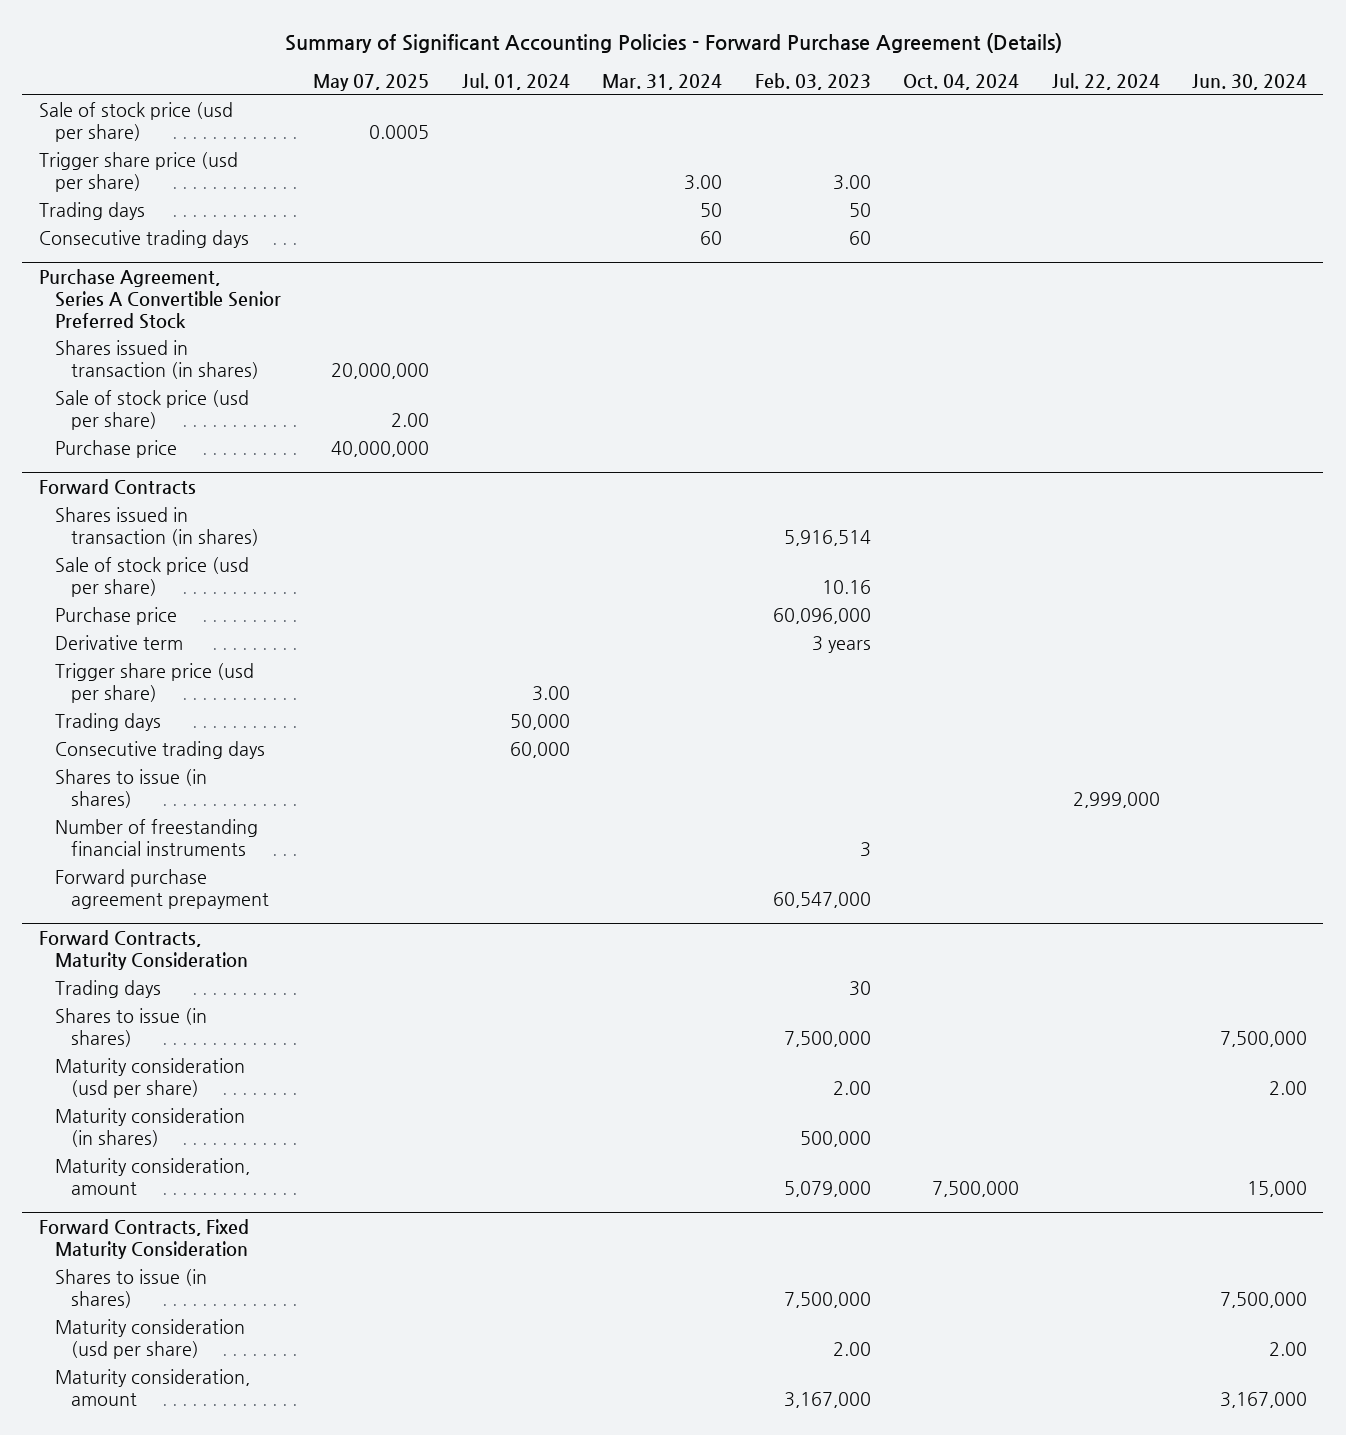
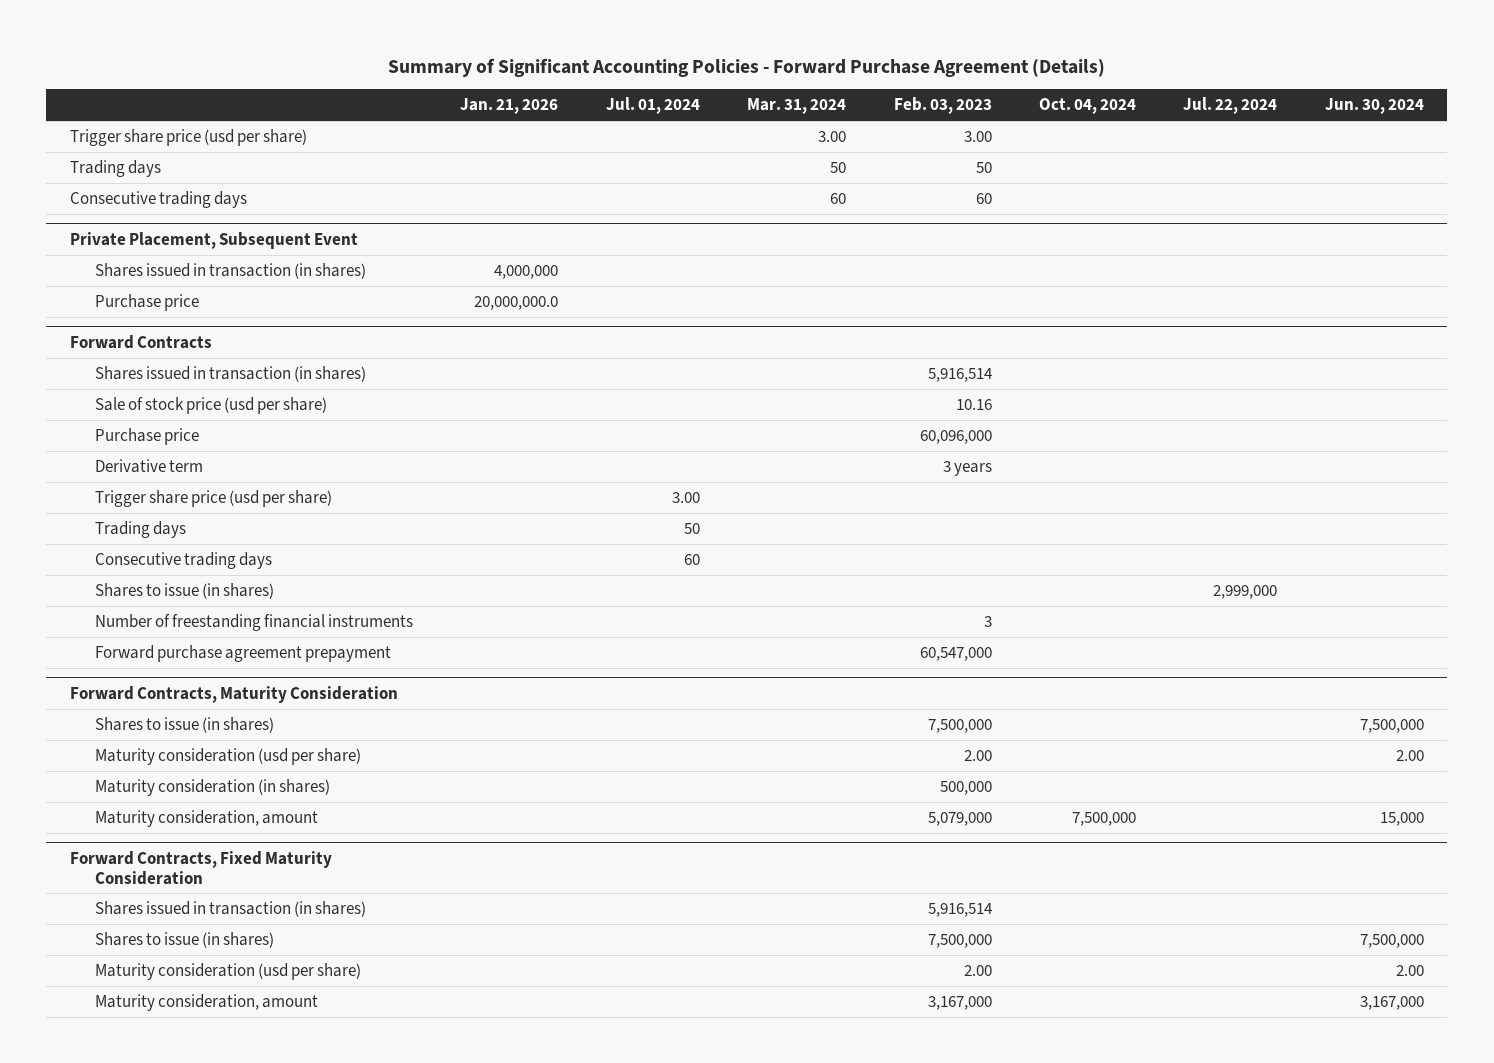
- | May 07, 2025 | Jul. 01, 2024 | Mar. 31, 2024 | Feb. 03, 2023 | Oct. 04, 2024 | Jul. 22, 2024 | Jun. 30, 2024
+ | Jan. 21, 2026 | Jul. 01, 2024 | Mar. 31, 2024 | Feb. 03, 2023 | Oct. 04, 2024 | Jul. 22, 2024 | Jun. 30, 2024
- Sale of stock price (usd per share) | 0.0005 | | | | | |
- Purchase Agreement, Series A Convertible Senior Preferred Stock
+ Private Placement, Subsequent Event
- Sale of stock price (usd per share) | 2.00 | | | | | |
@ Forward Contracts
- Trading days | | 50,000 | | | | |
- Consecutive trading days | | 60,000 | | | | |
+ Trading days | | 50 | | | | |
+ Consecutive trading days | | 60 | | | | |
@ Forward Contracts, Maturity Consideration
- Trading days | | | | 30 | | |
@ Forward Contracts, Fixed Maturity Consideration
+ Shares issued in transaction (in shares) | | | | 5,916,514 | | |

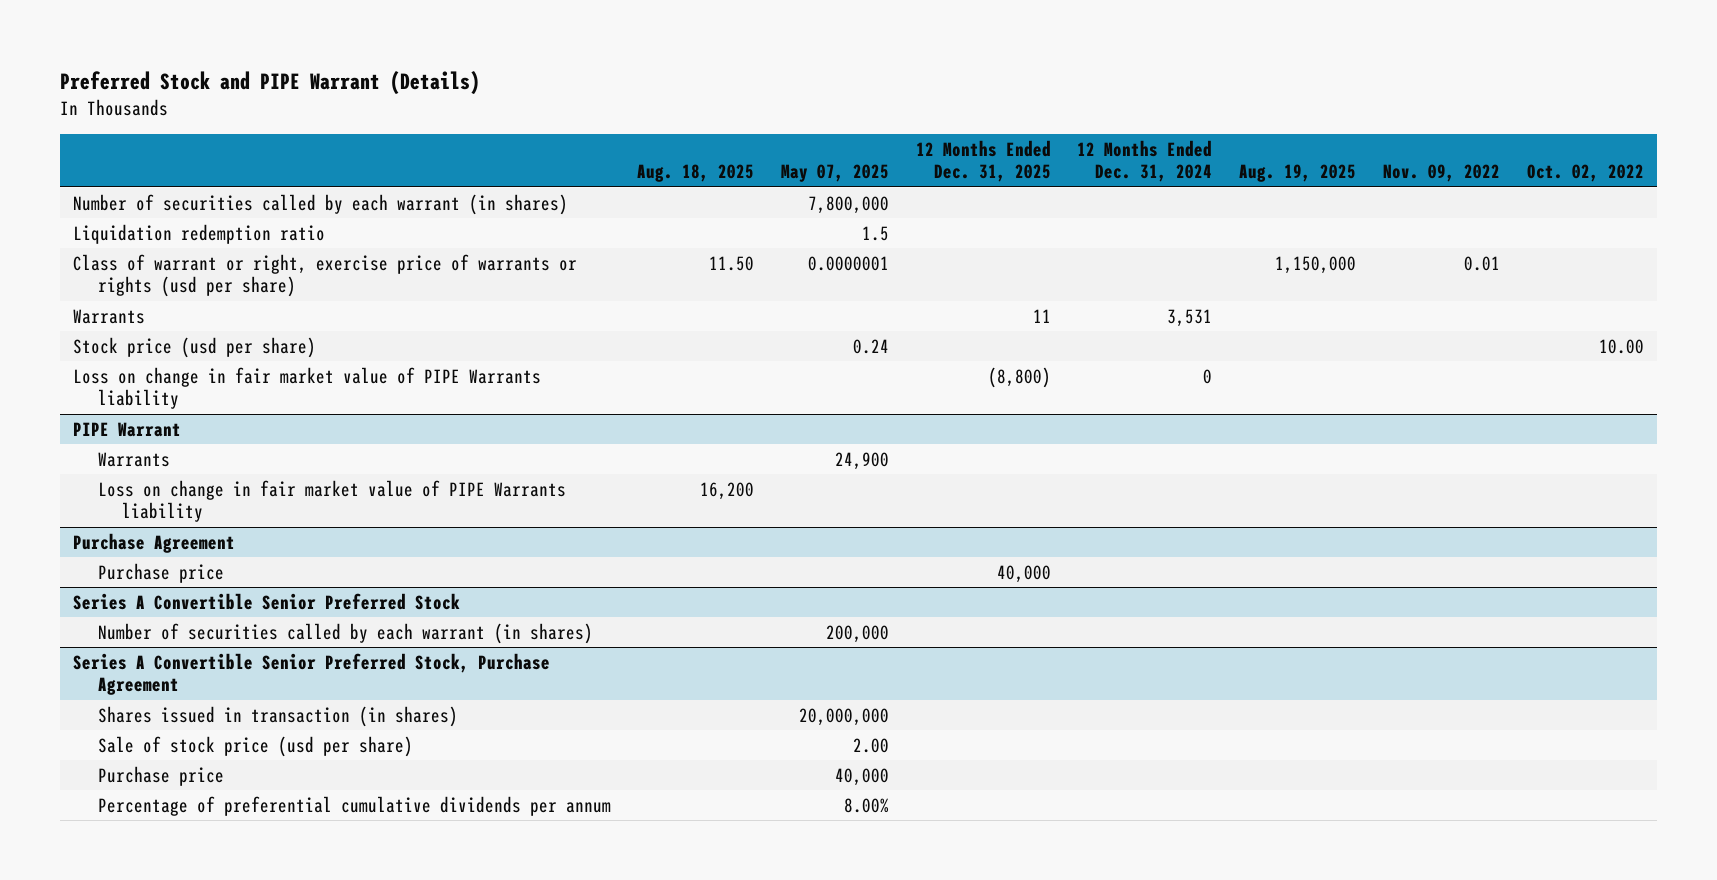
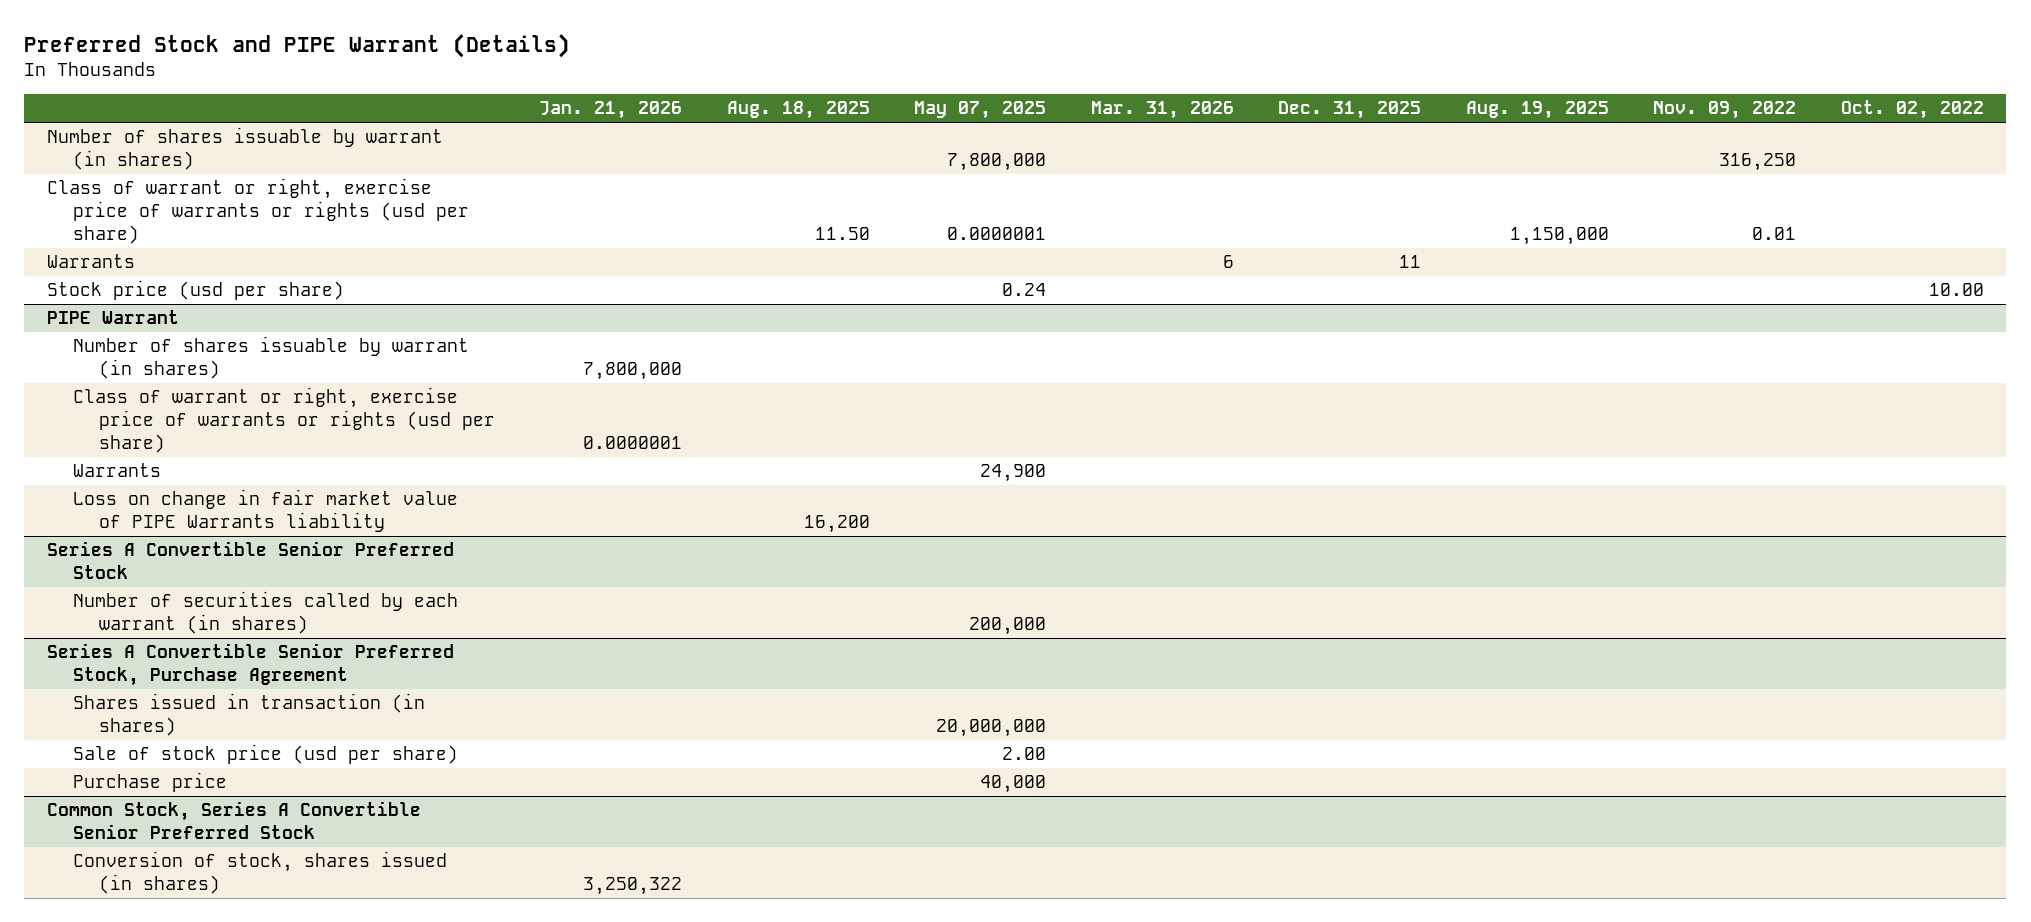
- | Aug. 18, 2025 | May 07, 2025 | 12 Months Ended Dec. 31, 2025 | 12 Months Ended Dec. 31, 2024 | Aug. 19, 2025 | Nov. 09, 2022 | Oct. 02, 2022
+ | Jan. 21, 2026 | Aug. 18, 2025 | May 07, 2025 | Mar. 31, 2026 | Dec. 31, 2025 | Aug. 19, 2025 | Nov. 09, 2022 | Oct. 02, 2022
- Number of securities called by each warrant (in shares) | | 7,800,000 | | | | |
- Liquidation redemption ratio | | 1.5 | | | | |
+ Number of shares issuable by warrant (in shares) | | | 7,800,000 | | | | 316,250 |
- Loss on change in fair market value of PIPE Warrants liability | | | (8,800) | 0 | | |
@ PIPE Warrant
+ Number of shares issuable by warrant (in shares) | 7,800,000 | | | | | | |
+ Class of warrant or right, exercise price of warrants or rights (usd per share) | 0.0000001 | | | | | | |
- Purchase Agreement
- Purchase price | | | 40,000 | | | |
@ Series A Convertible Senior Preferred Stock, Purchase Agreement
- Percentage of preferential cumulative dividends per annum | | 8.00% | | | | |
+ Common Stock, Series A Convertible Senior Preferred Stock
+ Conversion of stock, shares issued (in shares) | 3,250,322 | | | | | | |

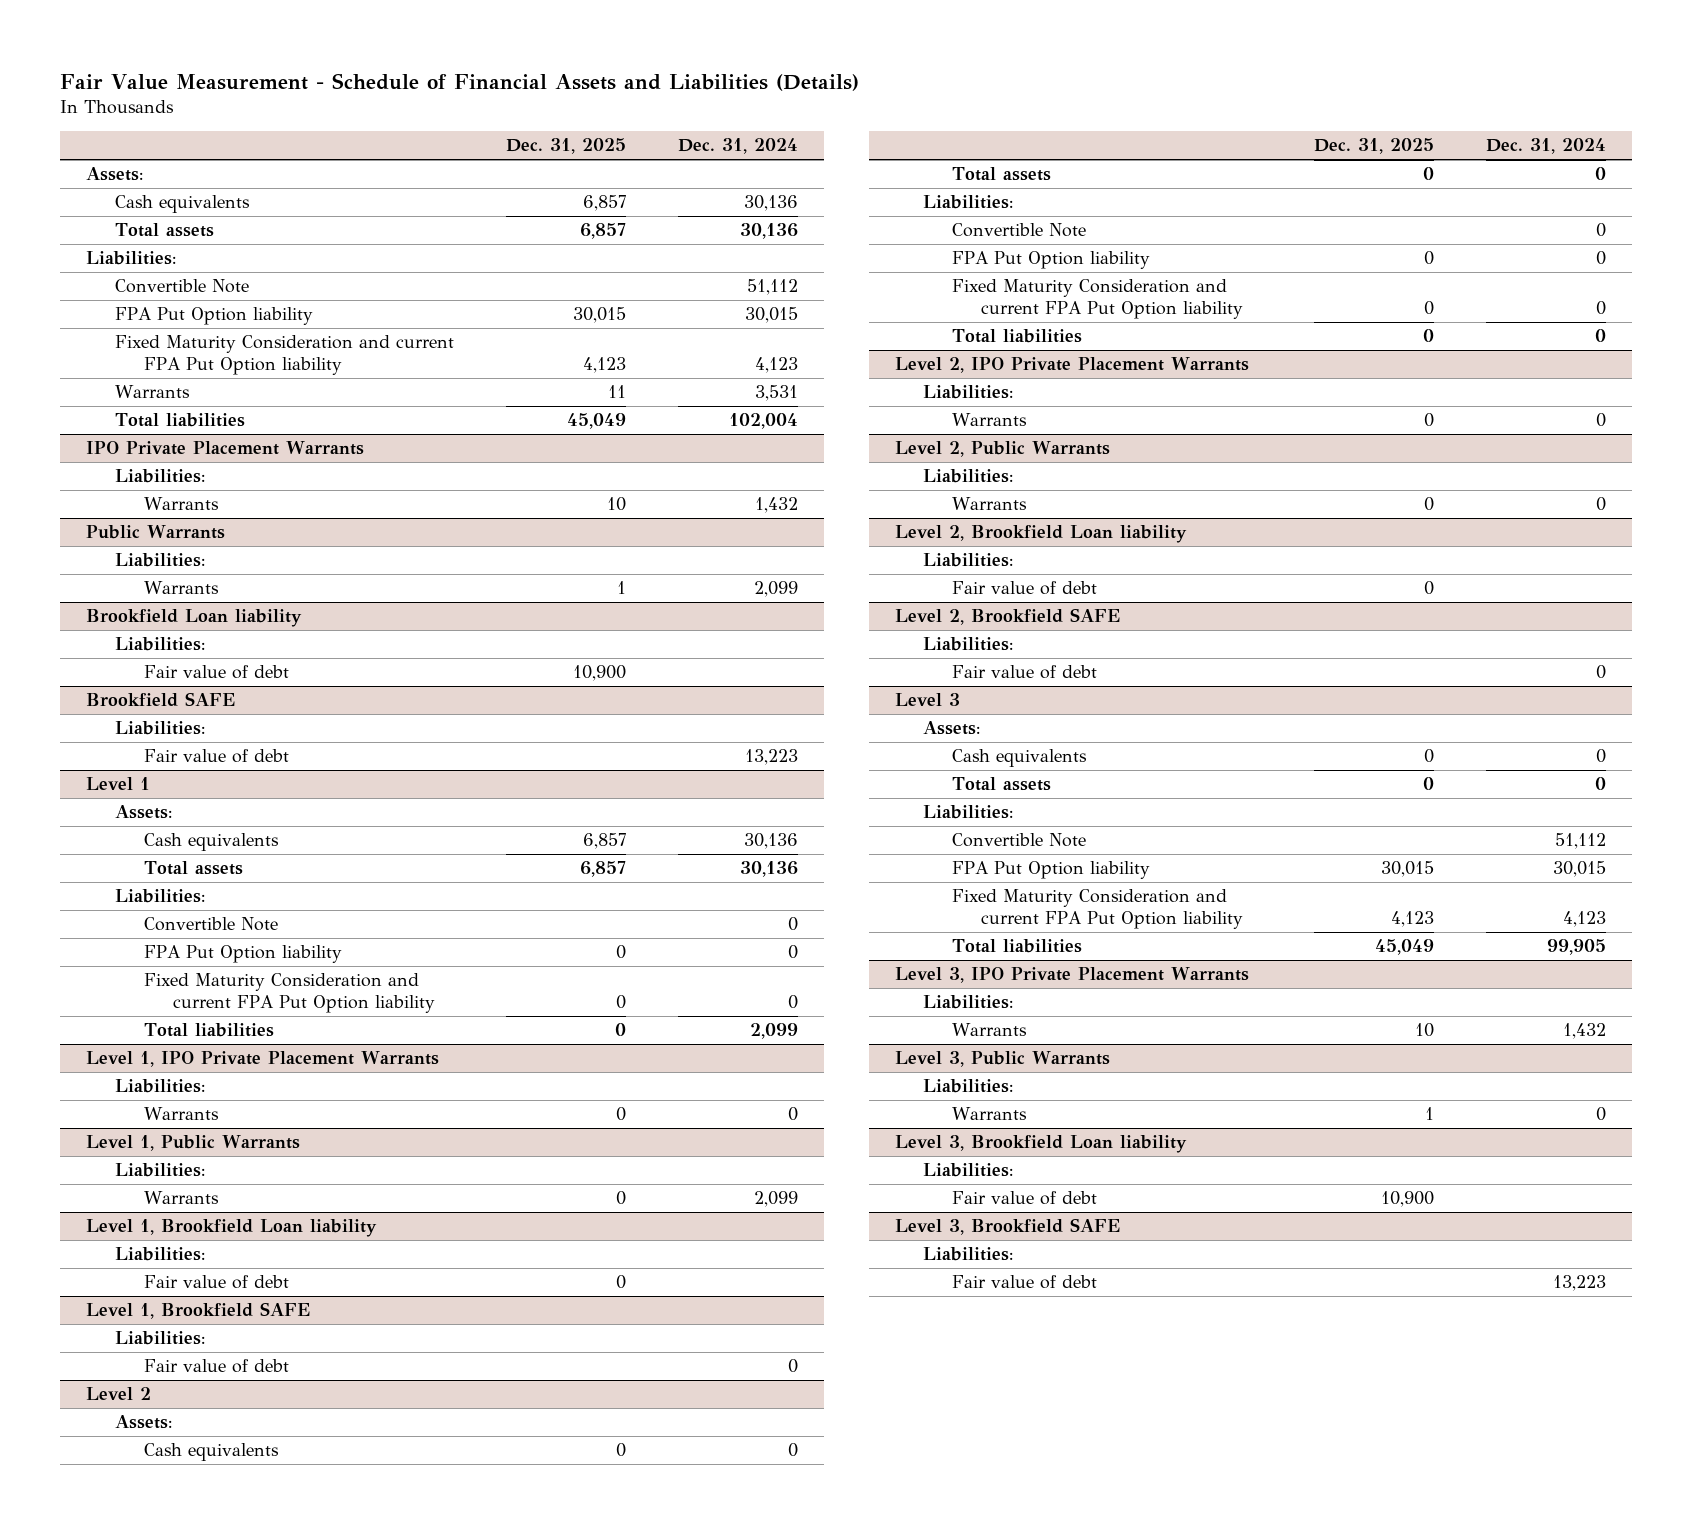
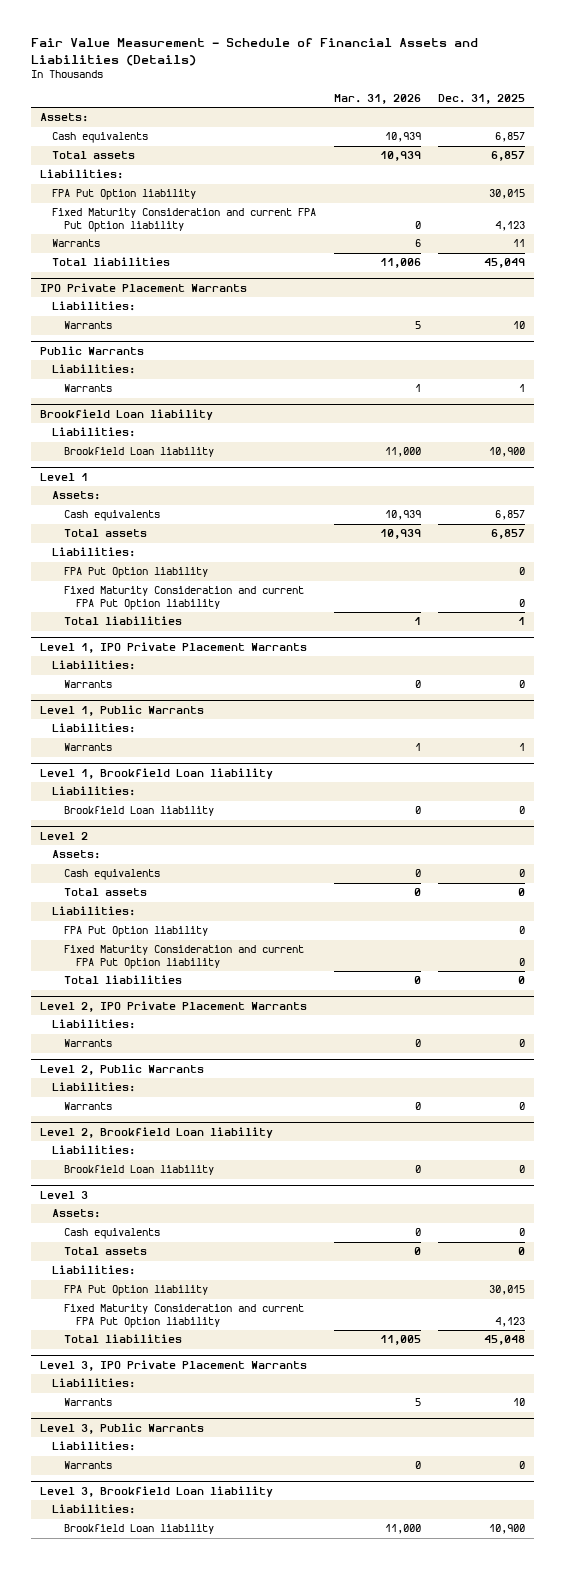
- | Dec. 31, 2025 | Dec. 31, 2024
+ | Mar. 31, 2026 | Dec. 31, 2025
- Convertible Note | | 51,112
@ Brookfield Loan liability
- Fair value of debt | 10,900 |
- Brookfield SAFE
- Liabilities:
- Fair value of debt | | 13,223
@ Brookfield Loan liability
+ Brookfield Loan liability | 11,000 | 10,900
@ Level 1
- Convertible Note | | 0
- Total liabilities | 0 | 2,099
+ Total liabilities | 1 | 1
@ Level 1, Public Warrants
- Warrants | 0 | 2,099
+ Warrants | 1 | 1
@ Level 1, Brookfield Loan liability
- Fair value of debt | 0 |
- Level 1, Brookfield SAFE
- Liabilities:
- Fair value of debt | | 0
@ Level 1, Brookfield Loan liability
+ Brookfield Loan liability | 0 | 0
@ Level 2
- Convertible Note | | 0
@ Level 2, Brookfield Loan liability
- Fair value of debt | 0 |
- Level 2, Brookfield SAFE
- Liabilities:
- Fair value of debt | | 0
@ Level 2, Brookfield Loan liability
+ Brookfield Loan liability | 0 | 0
@ Level 3
- Convertible Note | | 51,112
- Total liabilities | 45,049 | 99,905
+ Total liabilities | 11,005 | 45,048
@ Level 3, Public Warrants
- Warrants | 1 | 0
+ Warrants | 0 | 0
@ Level 3, Brookfield Loan liability
- Fair value of debt | 10,900 |
- Level 3, Brookfield SAFE
- Liabilities:
- Fair value of debt | | 13,223
@ Level 3, Brookfield Loan liability
+ Brookfield Loan liability | 11,000 | 10,900

